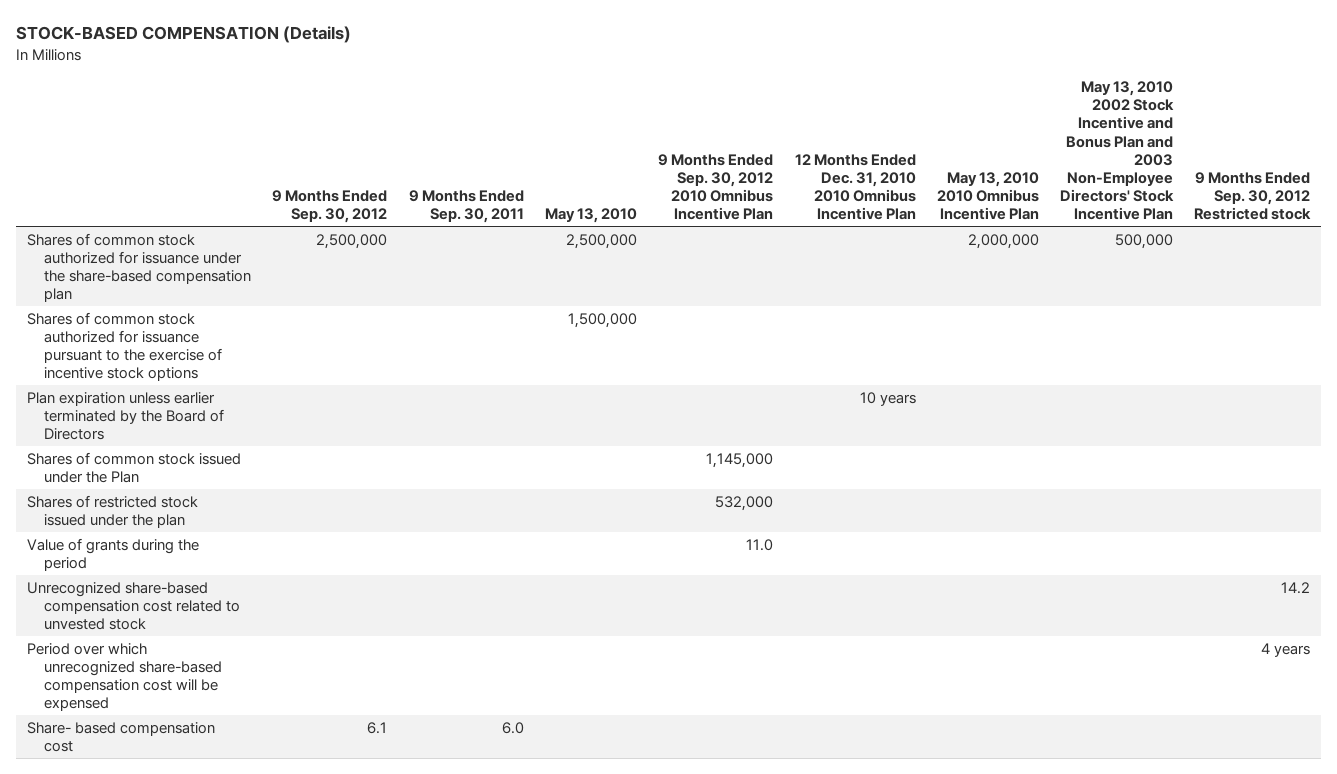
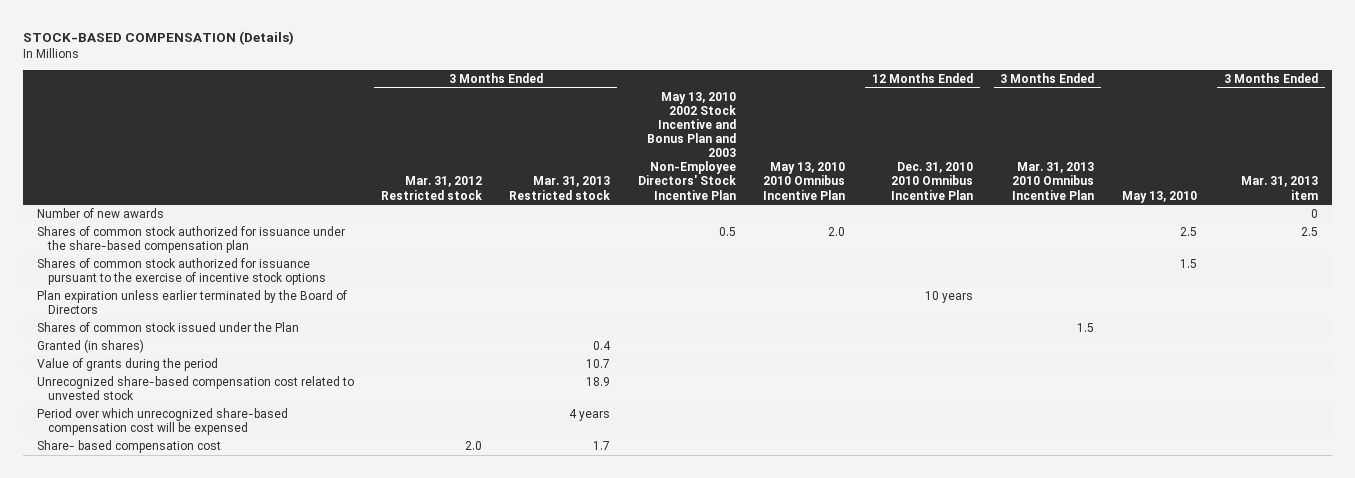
- | 9 Months Ended Sep. 30, 2012 | 9 Months Ended Sep. 30, 2011 | May 13, 2010 | 9 Months Ended Sep. 30, 2012 2010 Omnibus Incentive Plan | 12 Months Ended Dec. 31, 2010 2010 Omnibus Incentive Plan | May 13, 2010 2010 Omnibus Incentive Plan | May 13, 2010 2002 Stock Incentive and Bonus Plan and 2003 Non-Employee Directors' Stock Incentive Plan | 9 Months Ended Sep. 30, 2012 Restricted stock
+ | 3 Months Ended Mar. 31, 2012 Restricted stock | 3 Months Ended Mar. 31, 2013 Restricted stock | May 13, 2010 2002 Stock Incentive and Bonus Plan and 2003 Non-Employee Directors' Stock Incentive Plan | May 13, 2010 2010 Omnibus Incentive Plan | 12 Months Ended Dec. 31, 2010 2010 Omnibus Incentive Plan | 3 Months Ended Mar. 31, 2013 2010 Omnibus Incentive Plan | May 13, 2010 | 3 Months Ended Mar. 31, 2013 item
- Shares of common stock authorized for issuance under the share-based compensation plan | 2,500,000 | | 2,500,000 | | | 2,000,000 | 500,000 |
- Shares of common stock authorized for issuance pursuant to the exercise of incentive stock options | | | 1,500,000 | | | | |
+ Number of new awards | | | | | | | | 0
+ Shares of common stock authorized for issuance under the share-based compensation plan | | | 0.5 | 2.0 | | | 2.5 | 2.5
+ Shares of common stock authorized for issuance pursuant to the exercise of incentive stock options | | | | | | | 1.5 |
- Shares of restricted stock issued under the plan | | | | 532,000 | | | |
+ Granted (in shares) | | 0.4 | | | | | |

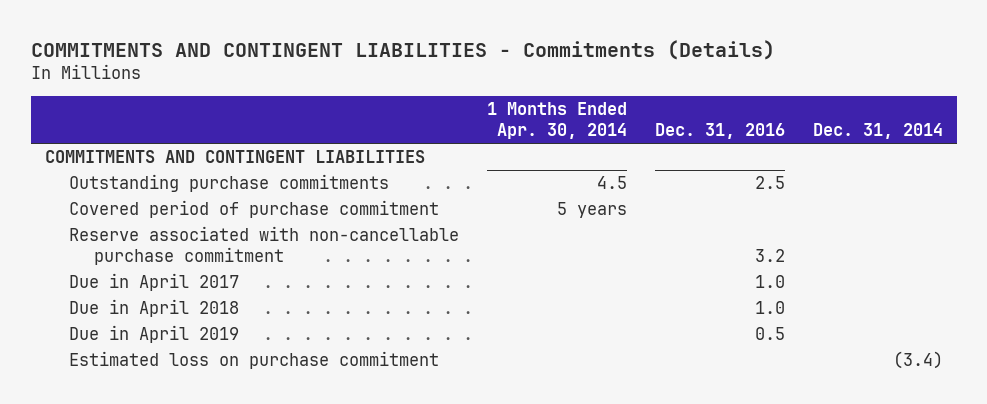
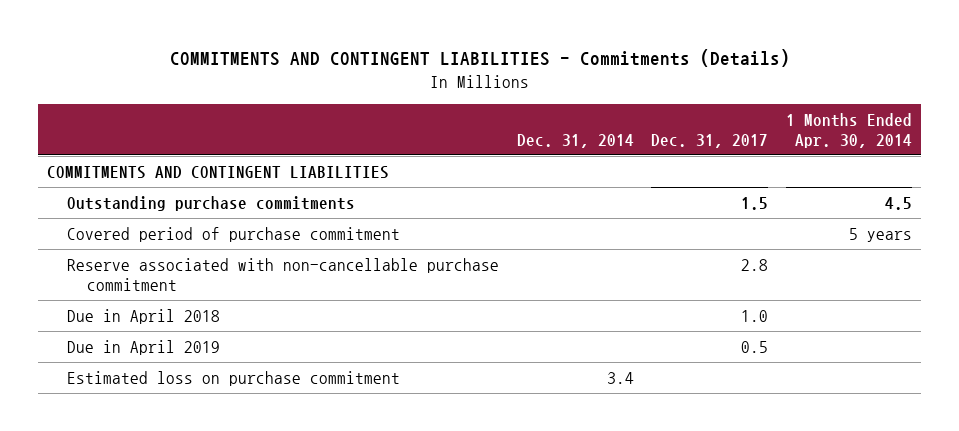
- | 1 Months Ended Apr. 30, 2014 | Dec. 31, 2016 | Dec. 31, 2014
+ | Dec. 31, 2014 | Dec. 31, 2017 | 1 Months Ended Apr. 30, 2014
- Due in April 2017 | | 1.0 |
- Estimated loss on purchase commitment | | | (3.4)
+ Estimated loss on purchase commitment | 3.4 | |

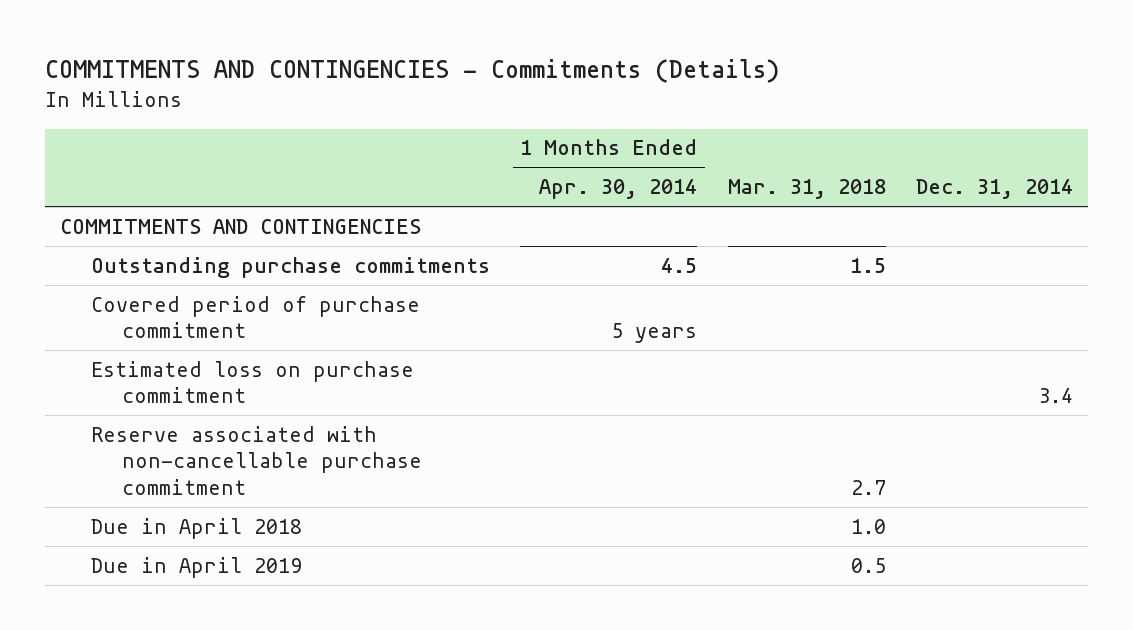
- COMMITMENTS AND CONTINGENT LIABILITIES - Commitments (Details)
+ COMMITMENTS AND CONTINGENCIES - Commitments (Details)
- | Dec. 31, 2014 | Dec. 31, 2017 | 1 Months Ended Apr. 30, 2014
+ | 1 Months Ended Apr. 30, 2014 | Mar. 31, 2018 | Dec. 31, 2014
- COMMITMENTS AND CONTINGENT LIABILITIES
+ COMMITMENTS AND CONTINGENCIES
moved up: Estimated loss on purchase commitment | | | 3.4

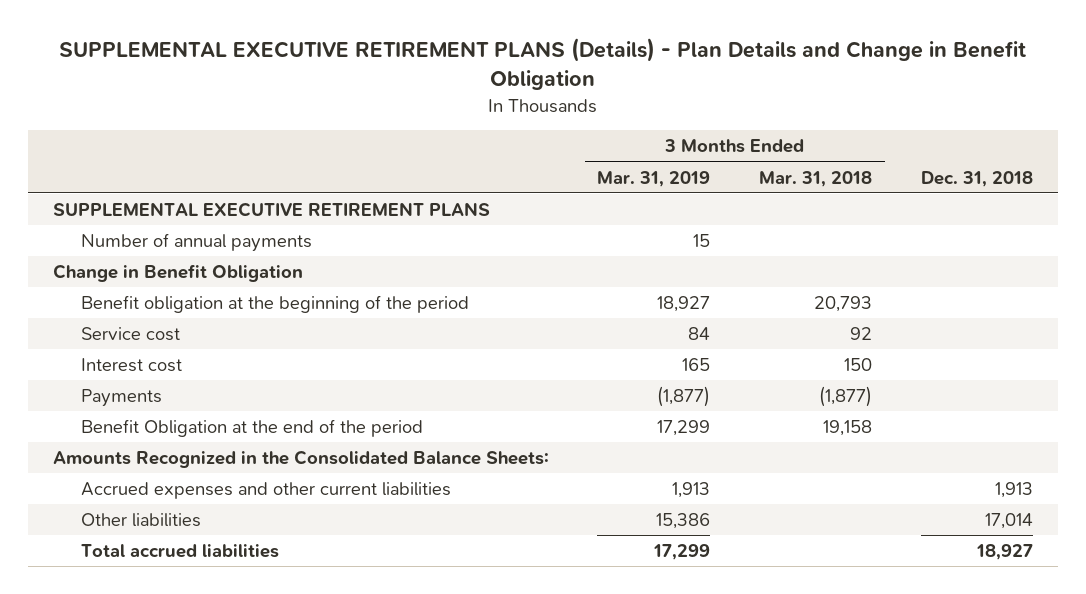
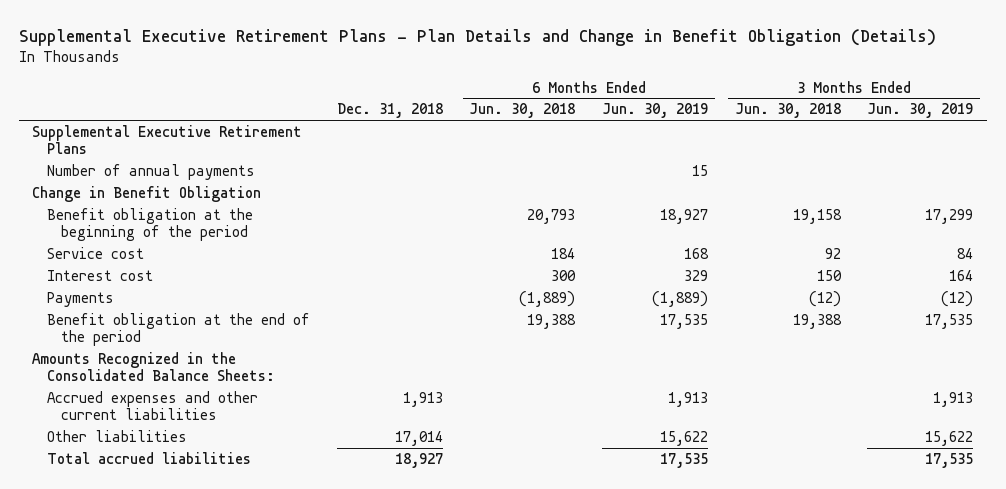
- SUPPLEMENTAL EXECUTIVE RETIREMENT PLANS (Details) - Plan Details and Change in Benefit Obligation
+ Supplemental Executive Retirement Plans - Plan Details and Change in Benefit Obligation (Details)
- | 3 Months Ended Mar. 31, 2019 | 3 Months Ended Mar. 31, 2018 | Dec. 31, 2018
+ | Dec. 31, 2018 | 6 Months Ended Jun. 30, 2018 | 6 Months Ended Jun. 30, 2019 | 3 Months Ended Jun. 30, 2018 | 3 Months Ended Jun. 30, 2019
- SUPPLEMENTAL EXECUTIVE RETIREMENT PLANS
+ Supplemental Executive Retirement Plans
- Benefit Obligation at the end of the period | 17,299 | 19,158 |
+ Benefit obligation at the end of the period | | 19,388 | 17,535 | 19,388 | 17,535

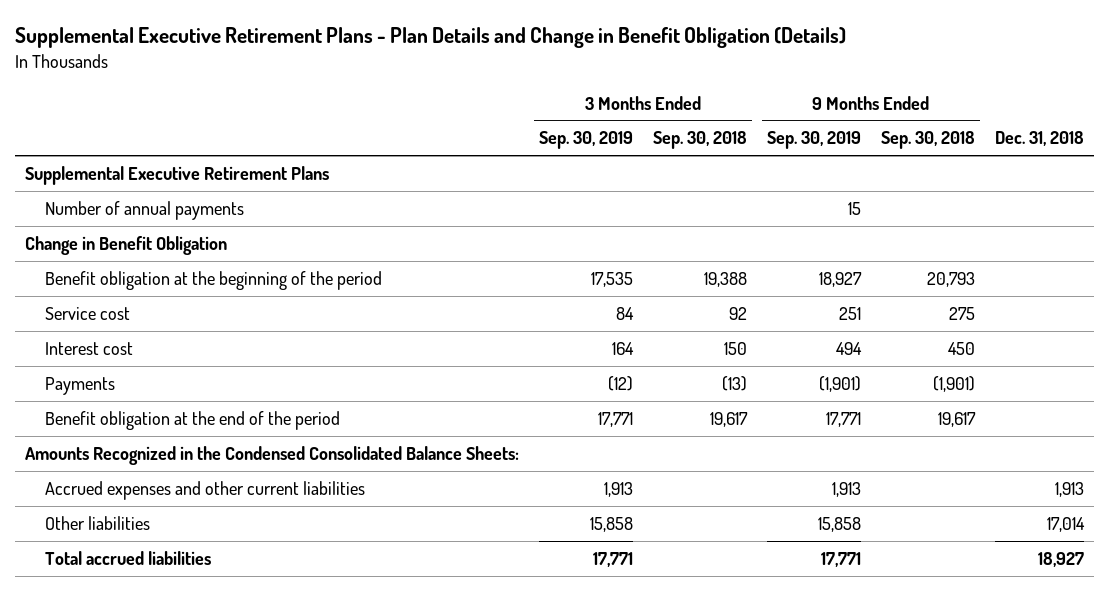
- | Dec. 31, 2018 | 6 Months Ended Jun. 30, 2018 | 6 Months Ended Jun. 30, 2019 | 3 Months Ended Jun. 30, 2018 | 3 Months Ended Jun. 30, 2019
+ | 3 Months Ended Sep. 30, 2019 | 3 Months Ended Sep. 30, 2018 | 9 Months Ended Sep. 30, 2019 | 9 Months Ended Sep. 30, 2018 | Dec. 31, 2018
- Amounts Recognized in the Consolidated Balance Sheets:
+ Amounts Recognized in the Condensed Consolidated Balance Sheets:

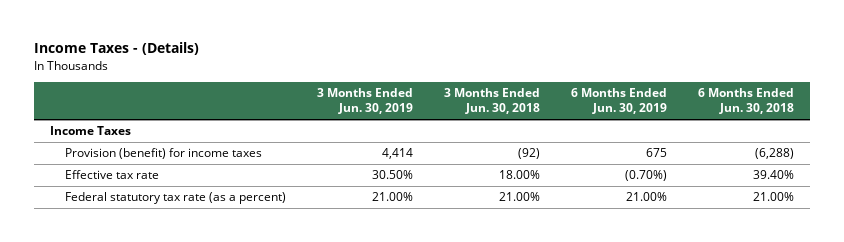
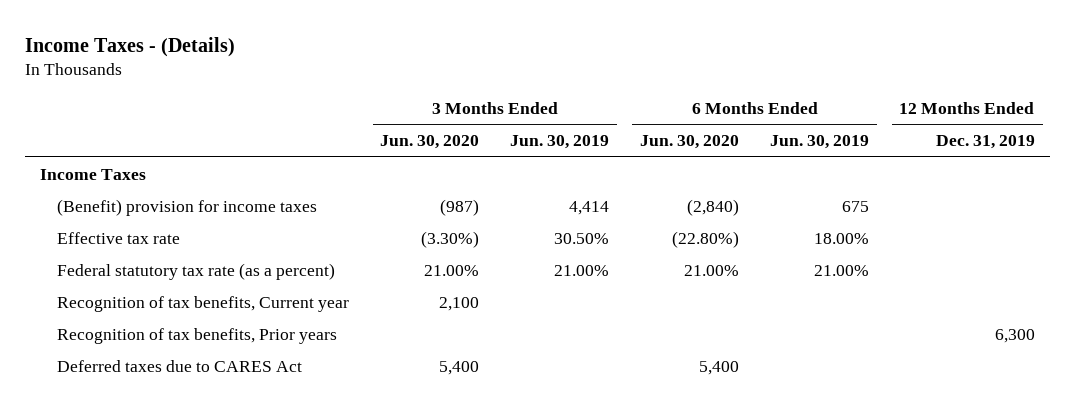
- | 3 Months Ended Jun. 30, 2019 | 3 Months Ended Jun. 30, 2018 | 6 Months Ended Jun. 30, 2019 | 6 Months Ended Jun. 30, 2018
+ | 3 Months Ended Jun. 30, 2020 | 3 Months Ended Jun. 30, 2019 | 6 Months Ended Jun. 30, 2020 | 6 Months Ended Jun. 30, 2019 | 12 Months Ended Dec. 31, 2019
- Provision (benefit) for income taxes | 4,414 | (92) | 675 | (6,288)
- Effective tax rate | 30.50% | 18.00% | (0.70%) | 39.40%
+ (Benefit) provision for income taxes | (987) | 4,414 | (2,840) | 675 |
+ Effective tax rate | (3.30%) | 30.50% | (22.80%) | 18.00% |
+ Recognition of tax benefits, Current year | 2,100 | | | |
+ Recognition of tax benefits, Prior years | | | | | 6,300
+ Deferred taxes due to CARES Act | 5,400 | | 5,400 | |

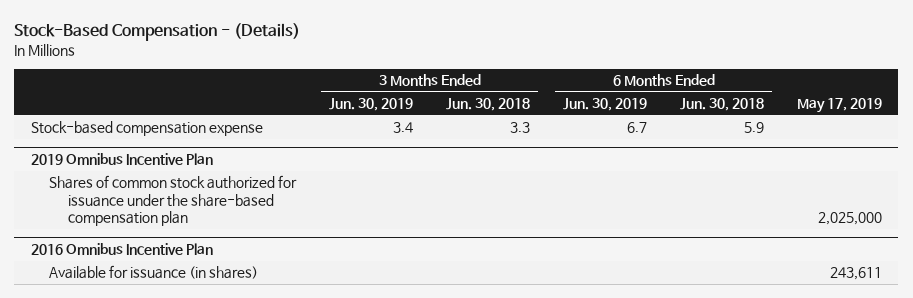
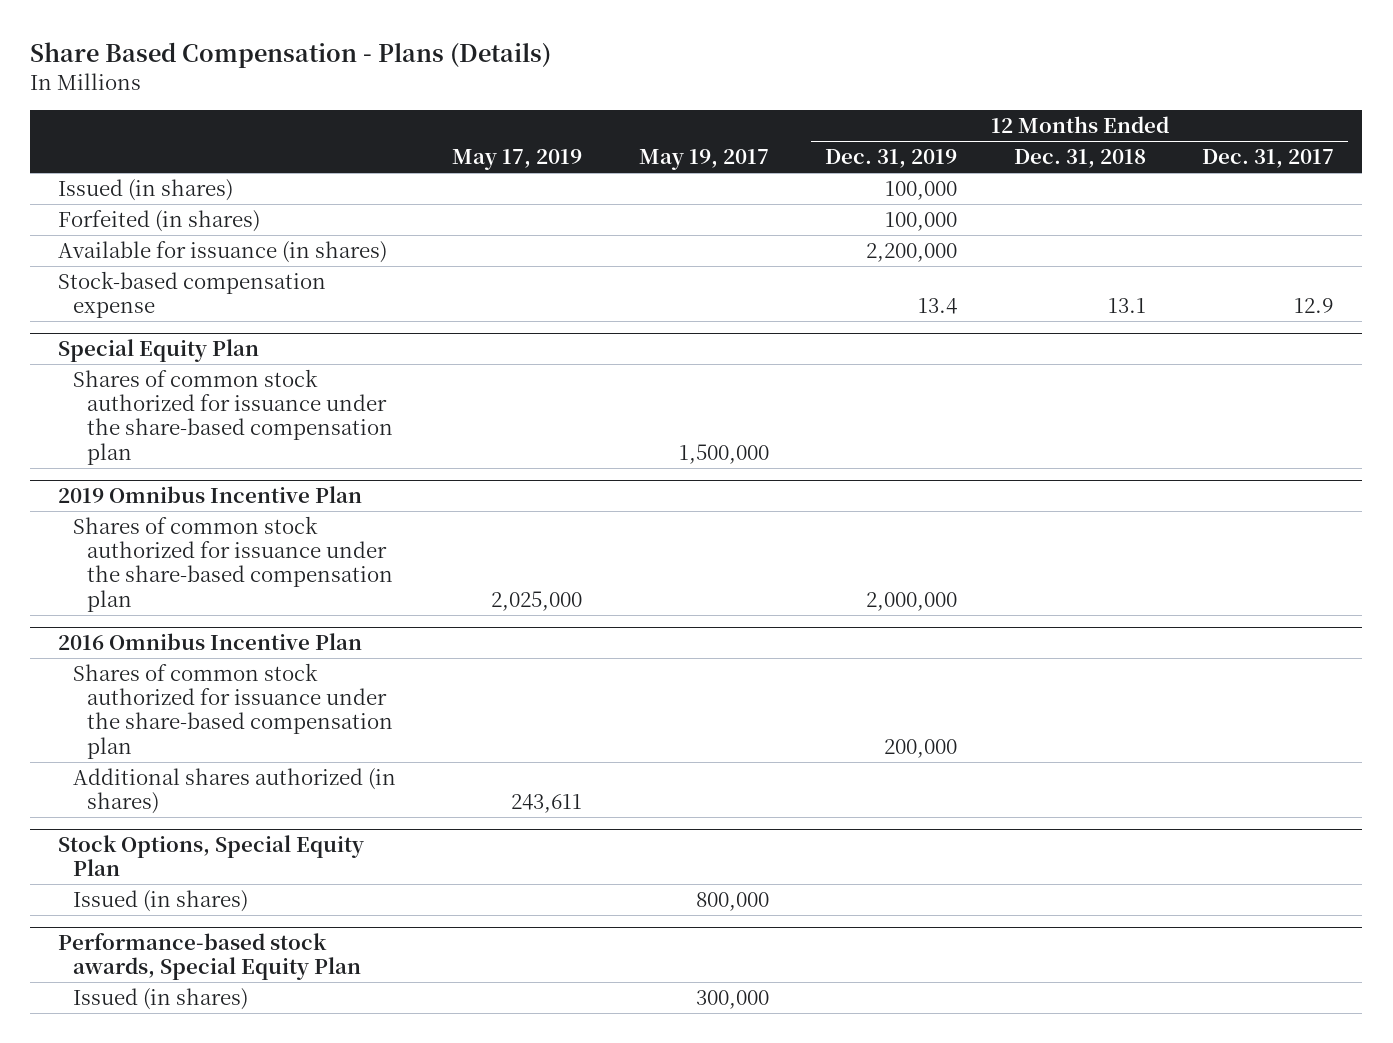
- Stock-Based Compensation - (Details)
+ Share Based Compensation - Plans (Details)
- | 3 Months Ended Jun. 30, 2019 | 3 Months Ended Jun. 30, 2018 | 6 Months Ended Jun. 30, 2019 | 6 Months Ended Jun. 30, 2018 | May 17, 2019
+ | May 17, 2019 | May 19, 2017 | 12 Months Ended Dec. 31, 2019 | 12 Months Ended Dec. 31, 2018 | 12 Months Ended Dec. 31, 2017
+ Issued (in shares) | | | 100,000 | |
+ Forfeited (in shares) | | | 100,000 | |
+ Available for issuance (in shares) | | | 2,200,000 | |
+ Special Equity Plan
+ Shares of common stock authorized for issuance under the share-based compensation plan | | 1,500,000 | | |
@ 2016 Omnibus Incentive Plan
- Available for issuance (in shares) | | | | | 243,611
+ Shares of common stock authorized for issuance under the share-based compensation plan | | | 200,000 | |
+ Additional shares authorized (in shares) | 243,611 | | | |
+ Stock Options, Special Equity Plan
+ Issued (in shares) | | 800,000 | | |
+ Performance-based stock awards, Special Equity Plan
+ Issued (in shares) | | 300,000 | | |

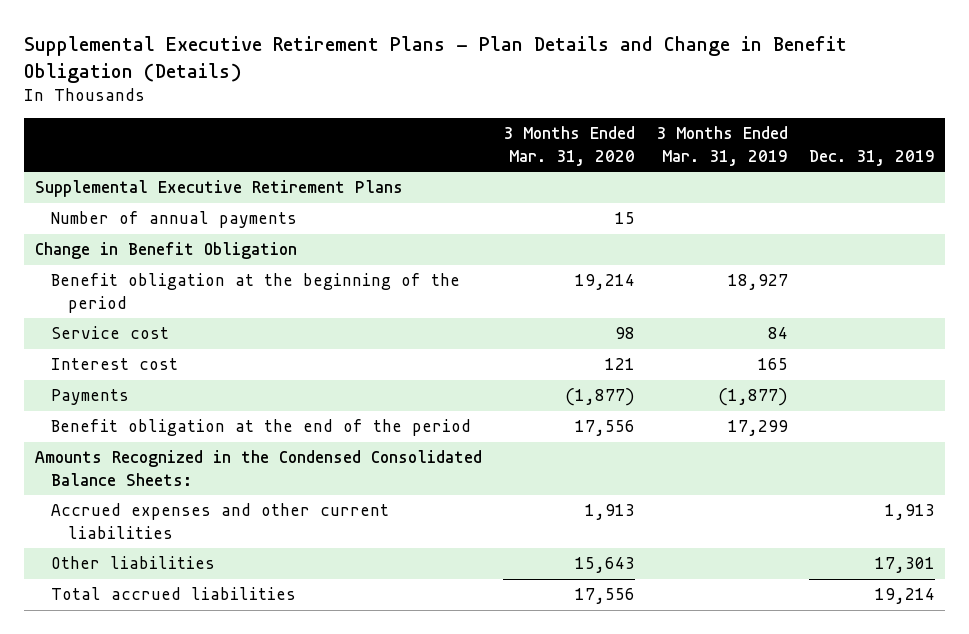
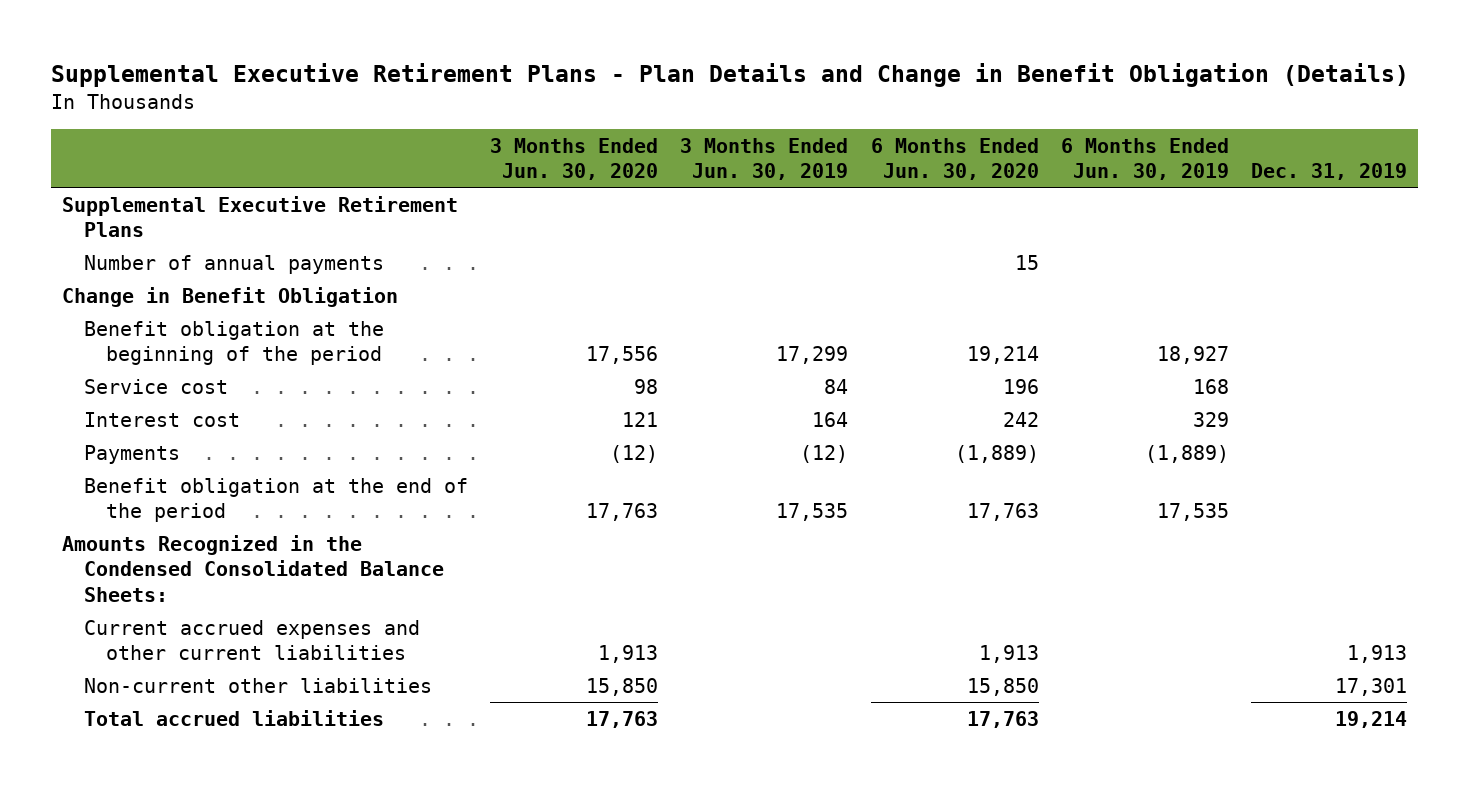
- | 3 Months Ended Mar. 31, 2020 | 3 Months Ended Mar. 31, 2019 | Dec. 31, 2019
+ | 3 Months Ended Jun. 30, 2020 | 3 Months Ended Jun. 30, 2019 | 6 Months Ended Jun. 30, 2020 | 6 Months Ended Jun. 30, 2019 | Dec. 31, 2019
- Accrued expenses and other current liabilities | 1,913 | | 1,913
- Other liabilities | 15,643 | | 17,301
+ Current accrued expenses and other current liabilities | 1,913 | | 1,913 | | 1,913
+ Non-current other liabilities | 15,850 | | 15,850 | | 17,301

